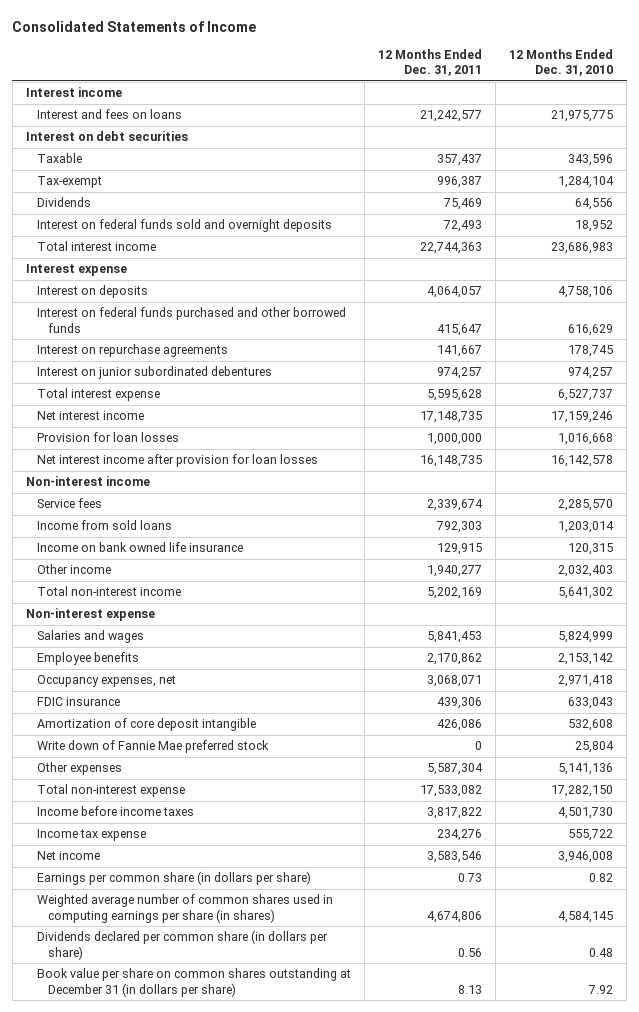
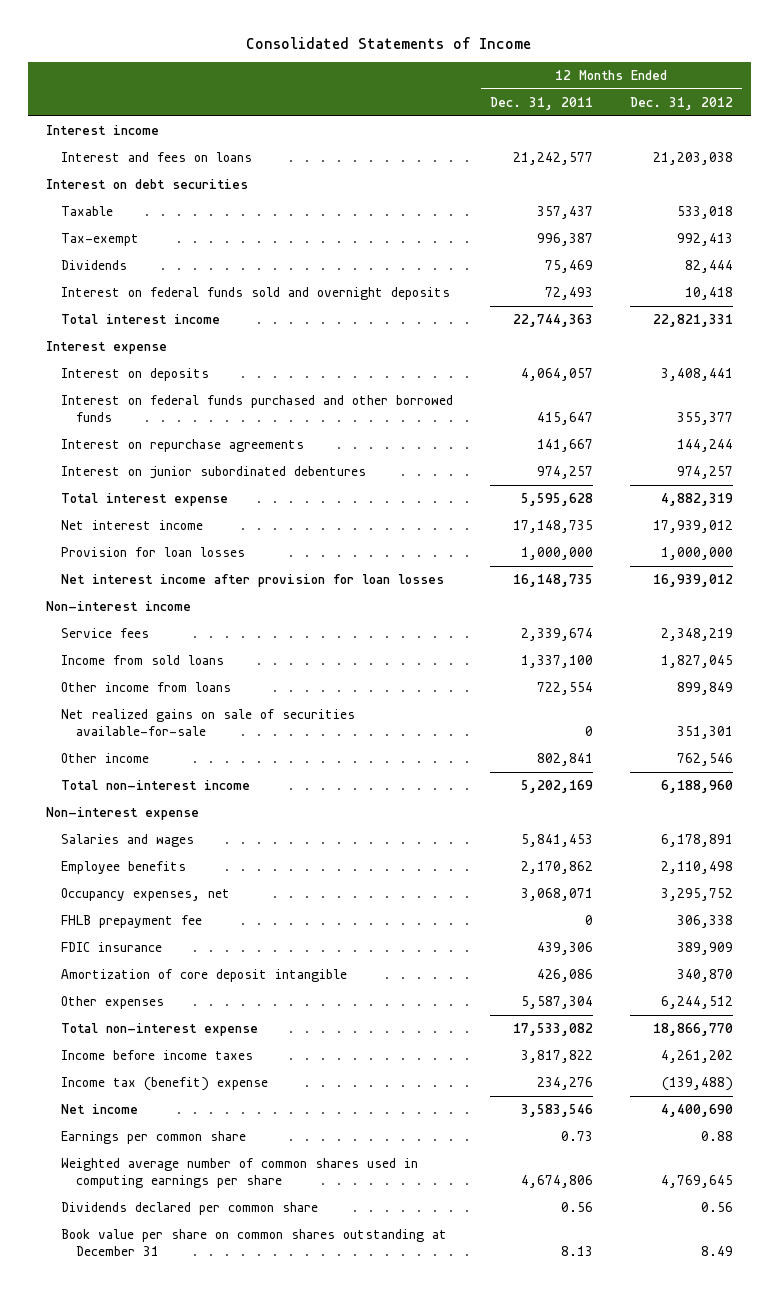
- | 12 Months Ended Dec. 31, 2011 | 12 Months Ended Dec. 31, 2010
+ | 12 Months Ended Dec. 31, 2011 | 12 Months Ended Dec. 31, 2012
- Income from sold loans | 792,303 | 1,203,014
- Income on bank owned life insurance | 129,915 | 120,315
- Other income | 1,940,277 | 2,032,403
+ Income from sold loans | 1,337,100 | 1,827,045
+ Other income from loans | 722,554 | 899,849
+ Net realized gains on sale of securities available-for-sale | 0 | 351,301
+ Other income | 802,841 | 762,546
+ FHLB prepayment fee | 0 | 306,338
- Write down of Fannie Mae preferred stock | 0 | 25,804
- Income tax expense | 234,276 | 555,722
+ Income tax (benefit) expense | 234,276 | (139,488)
- Earnings per common share (in dollars per share) | 0.73 | 0.82
- Weighted average number of common shares used in computing earnings per share (in shares) | 4,674,806 | 4,584,145
- Dividends declared per common share (in dollars per share) | 0.56 | 0.48
- Book value per share on common shares outstanding at December 31 (in dollars per share) | 8.13 | 7.92
+ Earnings per common share | 0.73 | 0.88
+ Weighted average number of common shares used in computing earnings per share | 4,674,806 | 4,769,645
+ Dividends declared per common share | 0.56 | 0.56
+ Book value per share on common shares outstanding at December 31 | 8.13 | 8.49

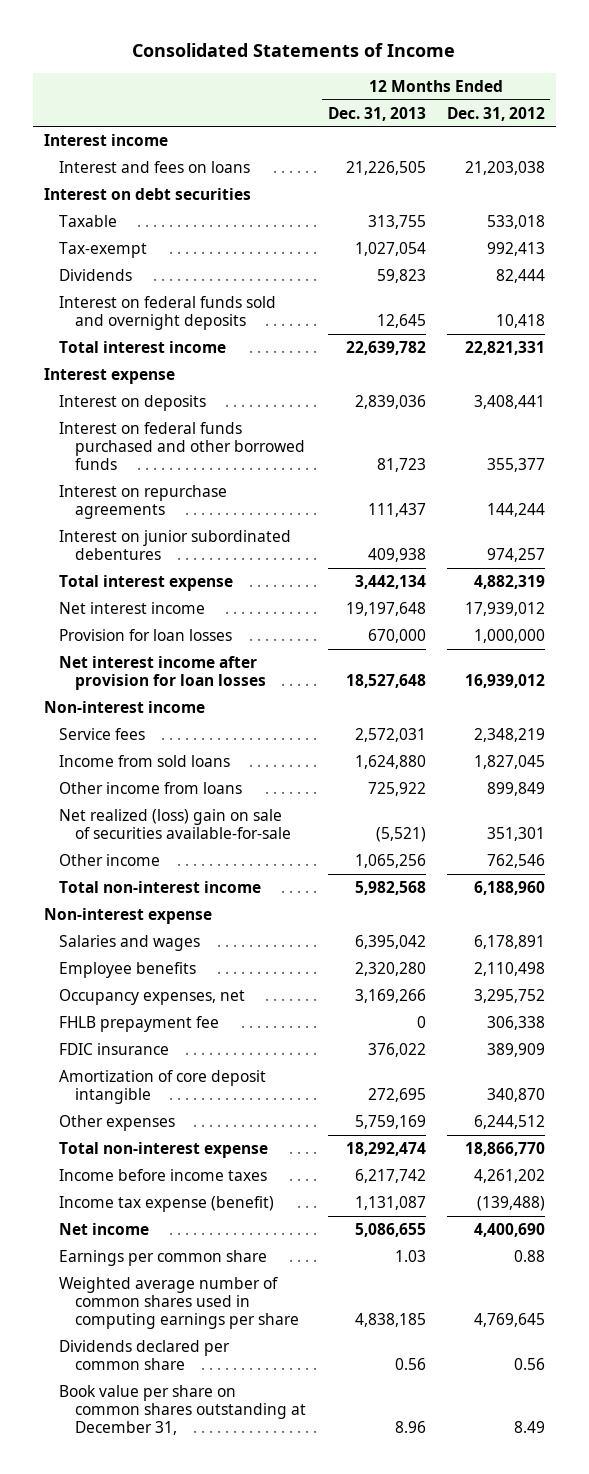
- | 12 Months Ended Dec. 31, 2011 | 12 Months Ended Dec. 31, 2012
+ | 12 Months Ended Dec. 31, 2013 | 12 Months Ended Dec. 31, 2012
- Net realized gains on sale of securities available-for-sale | 0 | 351,301
+ Net realized (loss) gain on sale of securities available-for-sale | (5,521) | 351,301
- Income tax (benefit) expense | 234,276 | (139,488)
+ Income tax expense (benefit) | 1,131,087 | (139,488)
- Book value per share on common shares outstanding at December 31 | 8.13 | 8.49
+ Book value per share on common shares outstanding at December 31, | 8.96 | 8.49

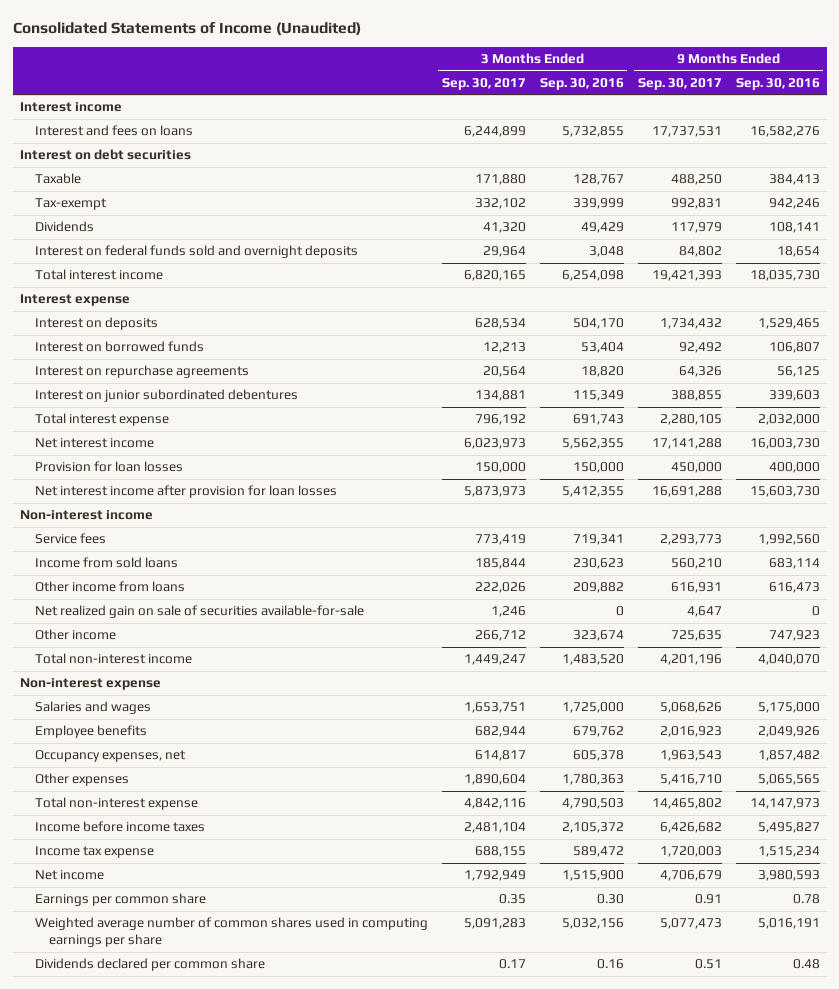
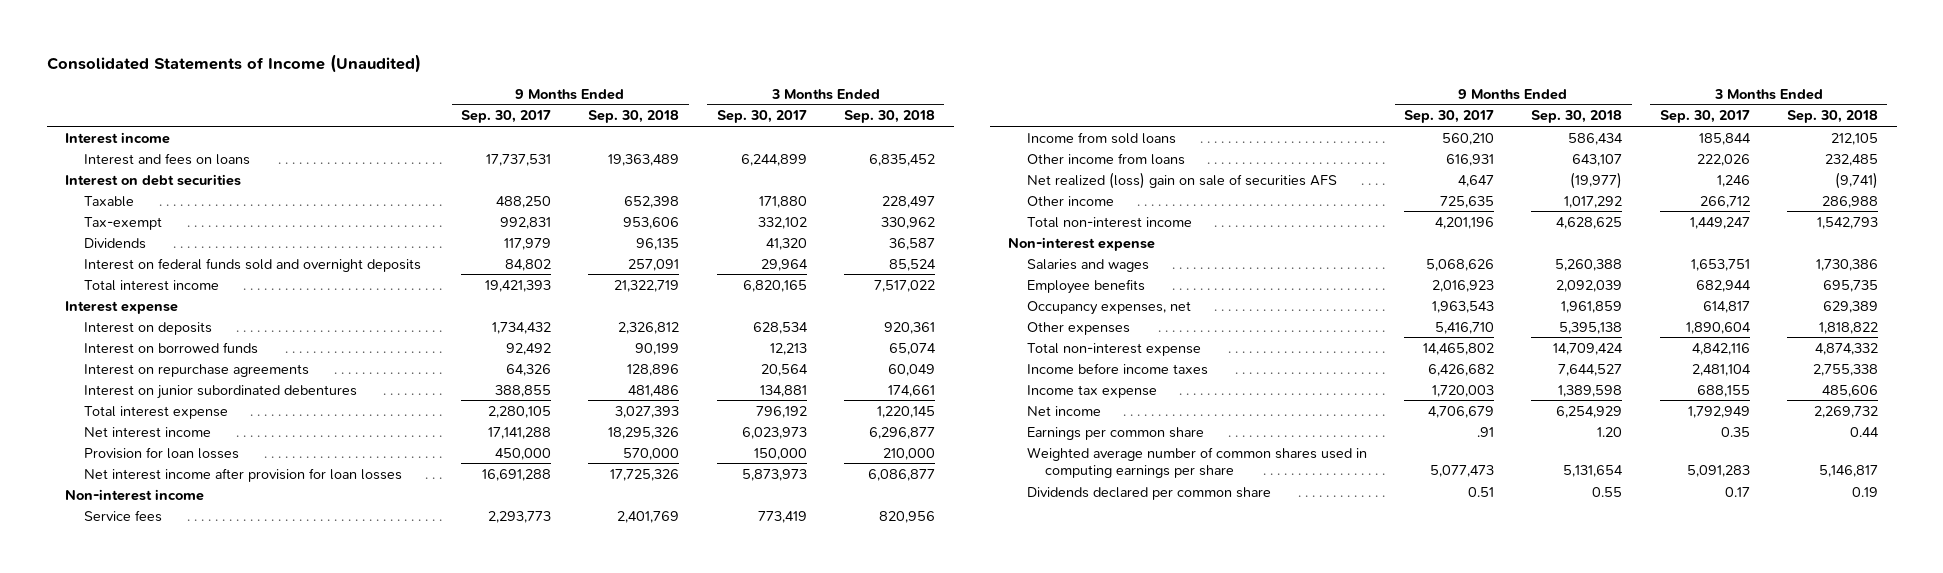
- | 3 Months Ended Sep. 30, 2017 | 3 Months Ended Sep. 30, 2016 | 9 Months Ended Sep. 30, 2017 | 9 Months Ended Sep. 30, 2016
+ | 9 Months Ended Sep. 30, 2017 | 9 Months Ended Sep. 30, 2018 | 3 Months Ended Sep. 30, 2017 | 3 Months Ended Sep. 30, 2018
- Net realized gain on sale of securities available-for-sale | 1,246 | 0 | 4,647 | 0
+ Net realized (loss) gain on sale of securities AFS | 4,647 | (19,977) | 1,246 | (9,741)
- Earnings per common share | 0.35 | 0.30 | 0.91 | 0.78
+ Earnings per common share | .91 | 1.20 | 0.35 | 0.44

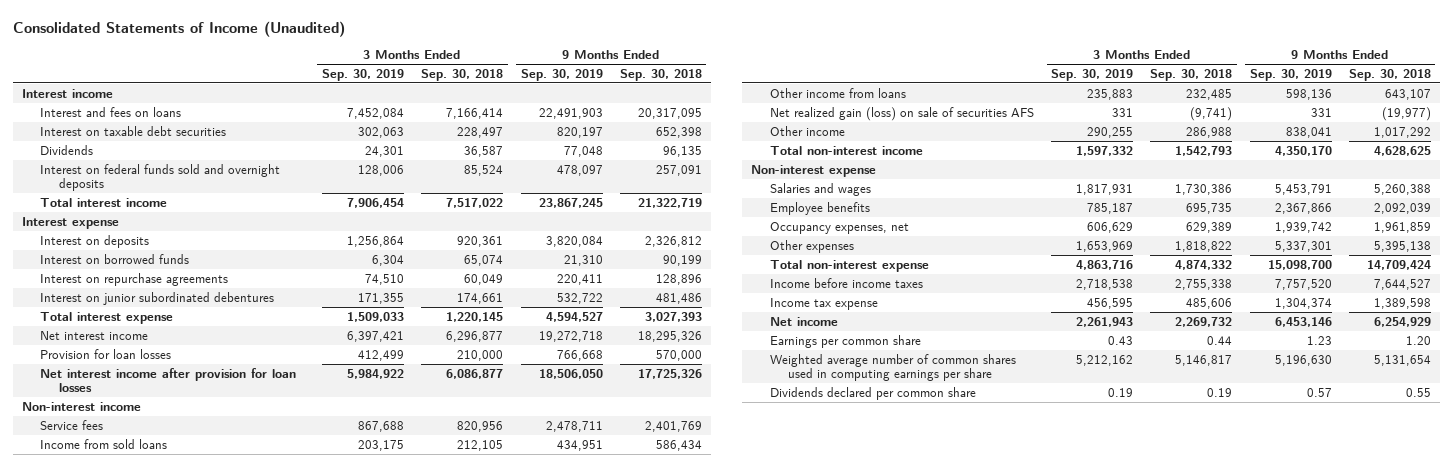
- | 9 Months Ended Sep. 30, 2017 | 9 Months Ended Sep. 30, 2018 | 3 Months Ended Sep. 30, 2017 | 3 Months Ended Sep. 30, 2018
+ | 3 Months Ended Sep. 30, 2019 | 3 Months Ended Sep. 30, 2018 | 9 Months Ended Sep. 30, 2019 | 9 Months Ended Sep. 30, 2018
- Interest and fees on loans | 17,737,531 | 19,363,489 | 6,244,899 | 6,835,452
- Interest on debt securities
- Taxable | 488,250 | 652,398 | 171,880 | 228,497
- Tax-exempt | 992,831 | 953,606 | 332,102 | 330,962
+ Interest and fees on loans | 7,452,084 | 7,166,414 | 22,491,903 | 20,317,095
+ Interest on taxable debt securities | 302,063 | 228,497 | 820,197 | 652,398
- Net realized (loss) gain on sale of securities AFS | 4,647 | (19,977) | 1,246 | (9,741)
+ Net realized gain (loss) on sale of securities AFS | 331 | (9,741) | 331 | (19,977)

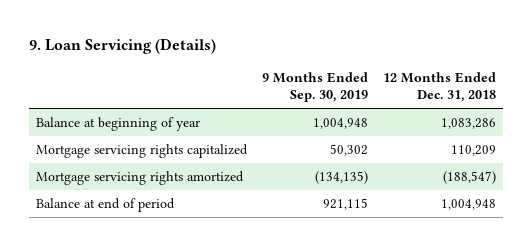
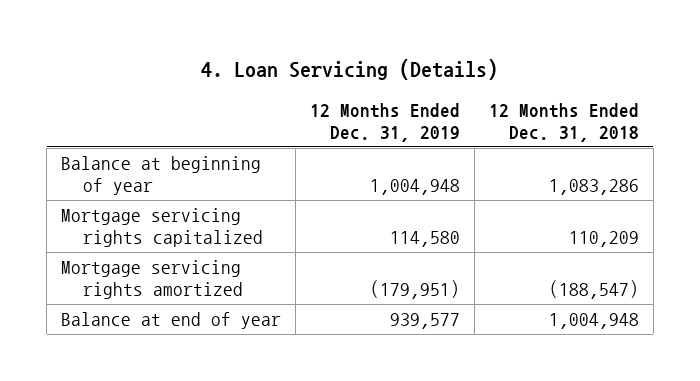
- 9. Loan Servicing (Details)
+ 4. Loan Servicing (Details)
- | 9 Months Ended Sep. 30, 2019 | 12 Months Ended Dec. 31, 2018
+ | 12 Months Ended Dec. 31, 2019 | 12 Months Ended Dec. 31, 2018
- Balance at end of period | 921,115 | 1,004,948
+ Balance at end of year | 939,577 | 1,004,948

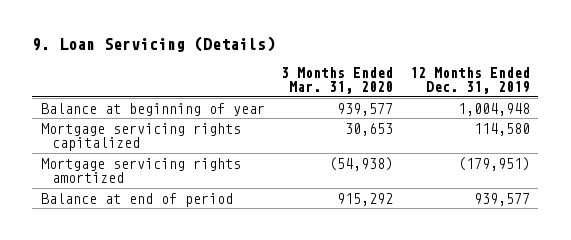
- 4. Loan Servicing (Details)
+ 9. Loan Servicing (Details)
- | 12 Months Ended Dec. 31, 2019 | 12 Months Ended Dec. 31, 2018
+ | 3 Months Ended Mar. 31, 2020 | 12 Months Ended Dec. 31, 2019
- Balance at end of year | 939,577 | 1,004,948
+ Balance at end of period | 915,292 | 939,577

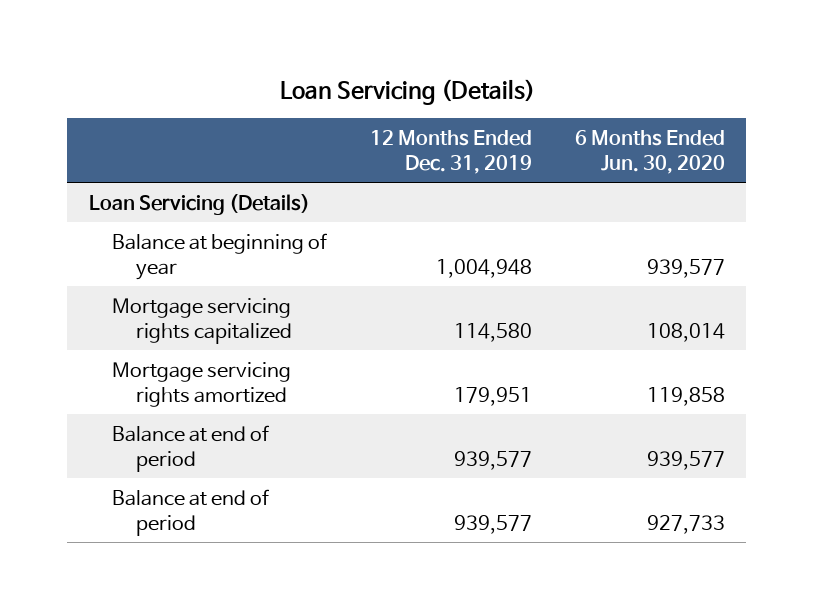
- 9. Loan Servicing (Details)
+ Loan Servicing (Details)
- | 3 Months Ended Mar. 31, 2020 | 12 Months Ended Dec. 31, 2019
+ | 12 Months Ended Dec. 31, 2019 | 6 Months Ended Jun. 30, 2020
+ Loan Servicing (Details)
- Mortgage servicing rights amortized | (54,938) | (179,951)
+ Mortgage servicing rights amortized | 179,951 | 119,858
+ Balance at end of period | 939,577 | 927,733

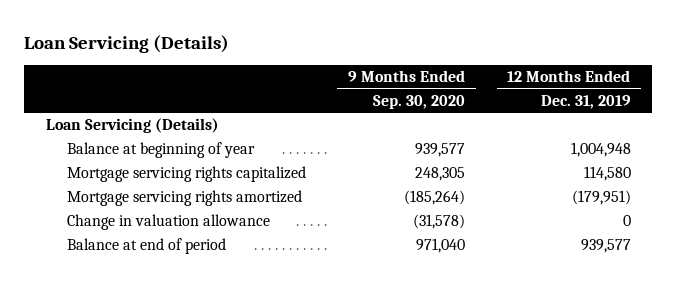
- | 12 Months Ended Dec. 31, 2019 | 6 Months Ended Jun. 30, 2020
+ | 9 Months Ended Sep. 30, 2020 | 12 Months Ended Dec. 31, 2019
- Mortgage servicing rights amortized | 179,951 | 119,858
- Balance at end of period | 939,577 | 939,577
+ Mortgage servicing rights amortized | (185,264) | (179,951)
+ Change in valuation allowance | (31,578) | 0

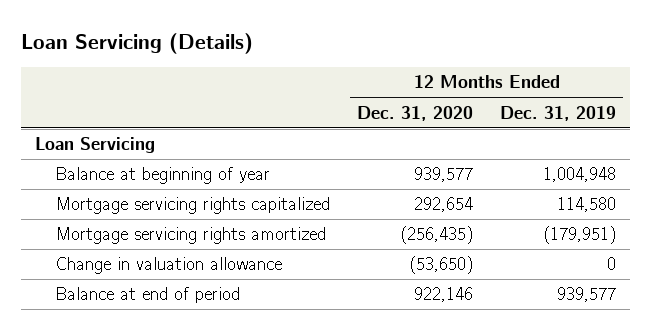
- | 9 Months Ended Sep. 30, 2020 | 12 Months Ended Dec. 31, 2019
+ | 12 Months Ended Dec. 31, 2020 | 12 Months Ended Dec. 31, 2019
- Loan Servicing (Details)
+ Loan Servicing

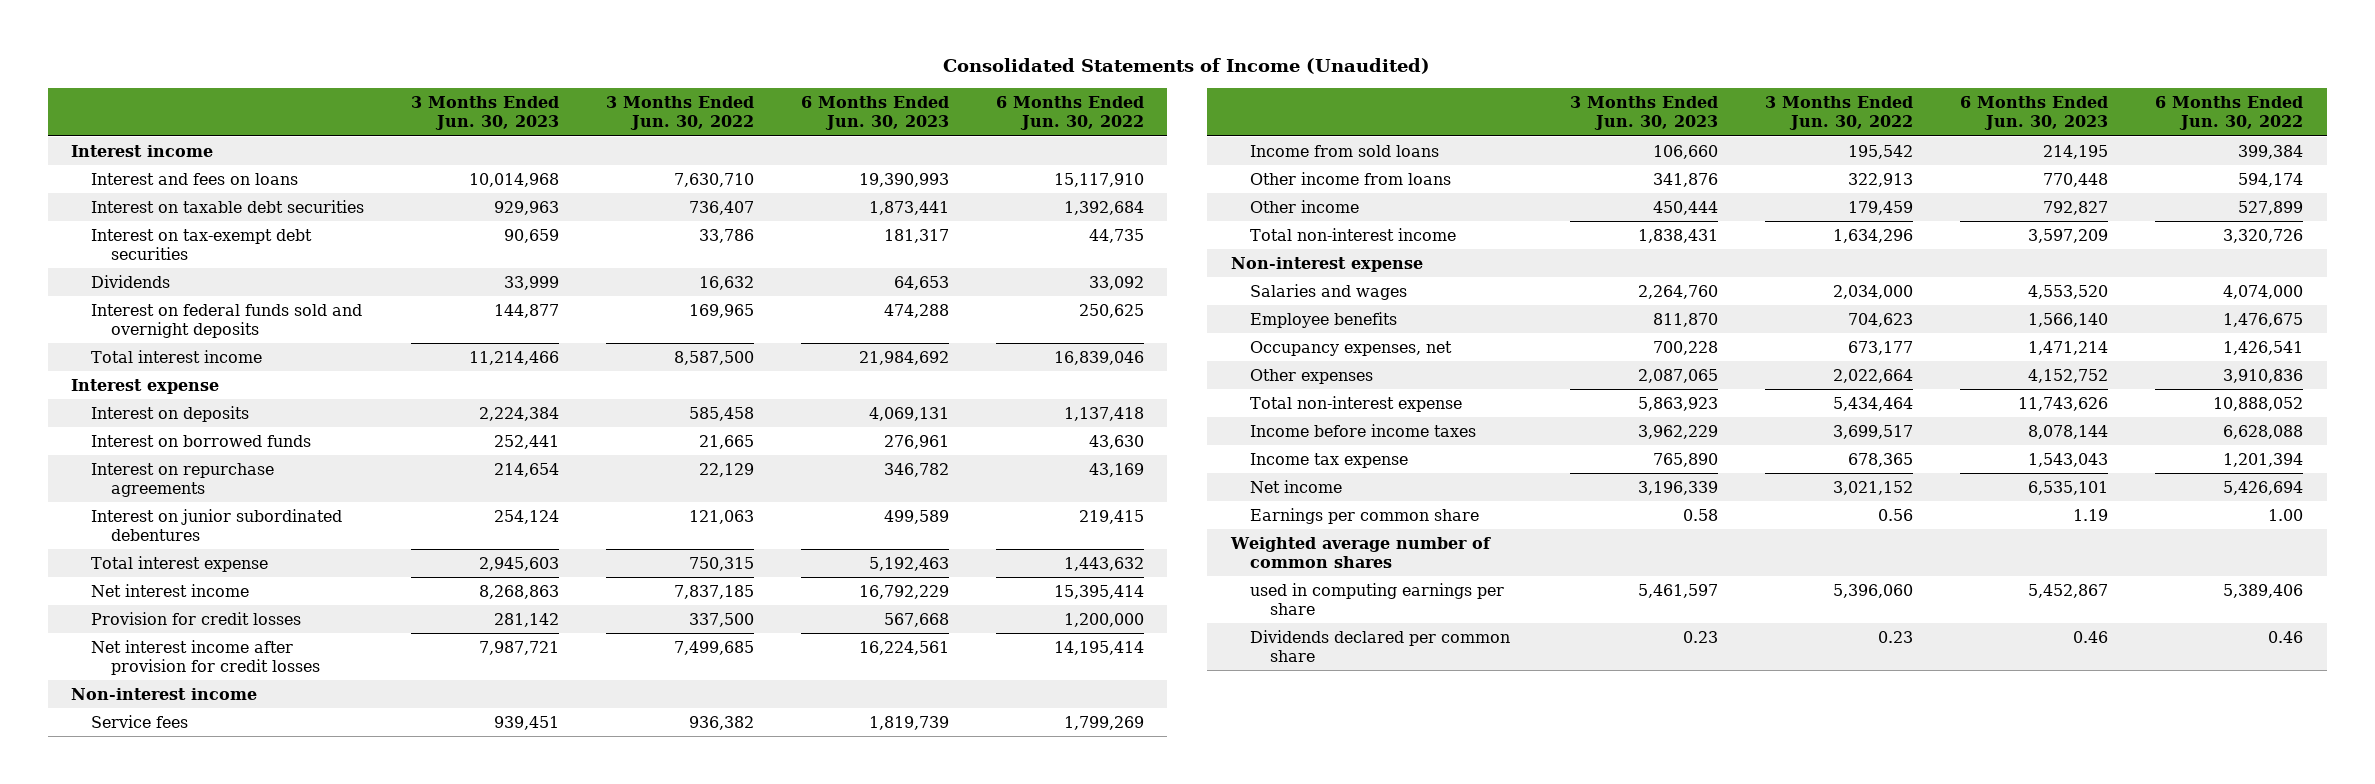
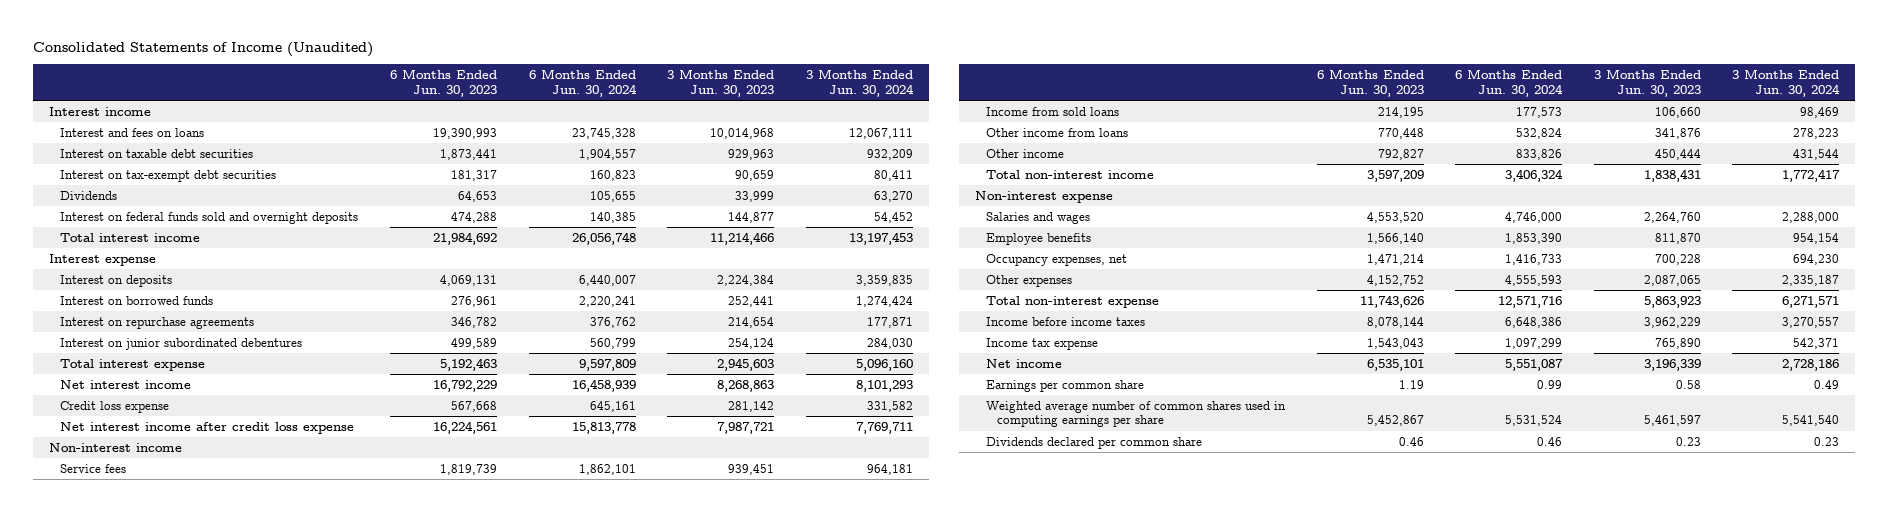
- | 3 Months Ended Jun. 30, 2023 | 3 Months Ended Jun. 30, 2022 | 6 Months Ended Jun. 30, 2023 | 6 Months Ended Jun. 30, 2022
+ | 6 Months Ended Jun. 30, 2023 | 6 Months Ended Jun. 30, 2024 | 3 Months Ended Jun. 30, 2023 | 3 Months Ended Jun. 30, 2024
- Provision for credit losses | 281,142 | 337,500 | 567,668 | 1,200,000
- Net interest income after provision for credit losses | 7,987,721 | 7,499,685 | 16,224,561 | 14,195,414
+ Credit loss expense | 567,668 | 645,161 | 281,142 | 331,582
+ Net interest income after credit loss expense | 16,224,561 | 15,813,778 | 7,987,721 | 7,769,711
- Weighted average number of common shares
- used in computing earnings per share | 5,461,597 | 5,396,060 | 5,452,867 | 5,389,406
+ Weighted average number of common shares used in computing earnings per share | 5,452,867 | 5,531,524 | 5,461,597 | 5,541,540

